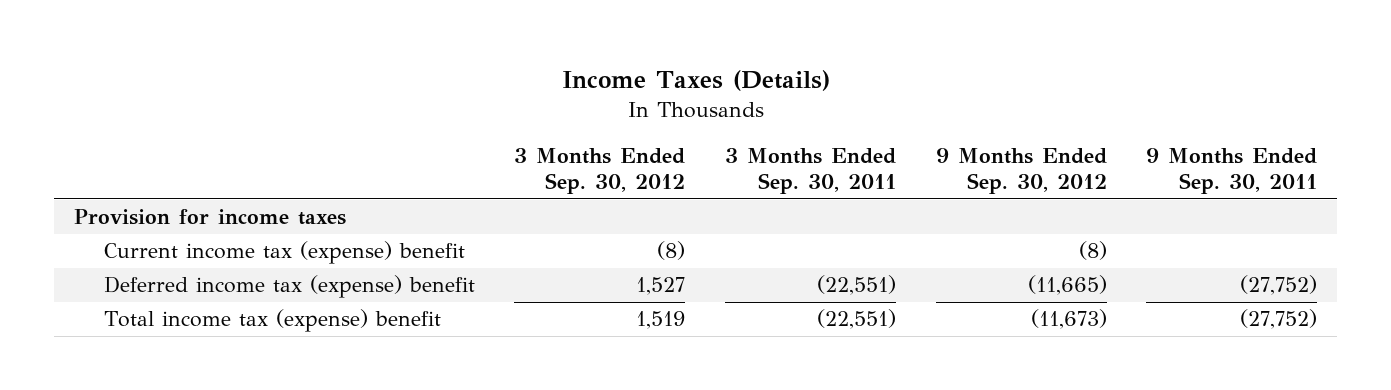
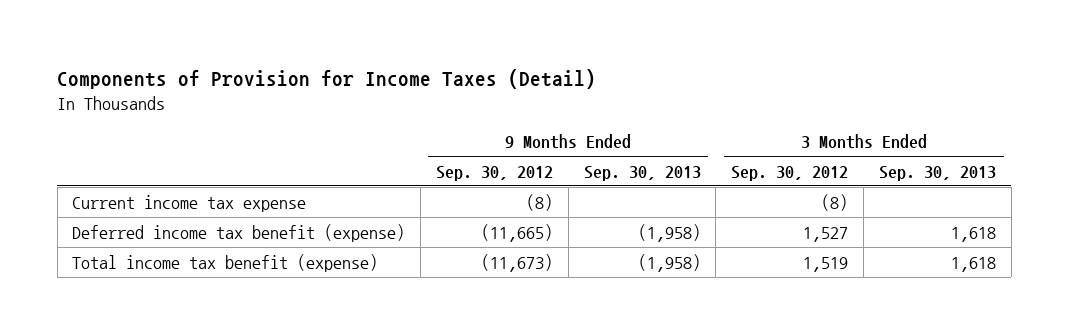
- Income Taxes (Details)
+ Components of Provision for Income Taxes (Detail)
- | 3 Months Ended Sep. 30, 2012 | 3 Months Ended Sep. 30, 2011 | 9 Months Ended Sep. 30, 2012 | 9 Months Ended Sep. 30, 2011
+ | 9 Months Ended Sep. 30, 2012 | 9 Months Ended Sep. 30, 2013 | 3 Months Ended Sep. 30, 2012 | 3 Months Ended Sep. 30, 2013
- Provision for income taxes
- Current income tax (expense) benefit | (8) | | (8) |
- Deferred income tax (expense) benefit | 1,527 | (22,551) | (11,665) | (27,752)
- Total income tax (expense) benefit | 1,519 | (22,551) | (11,673) | (27,752)
+ Current income tax expense | (8) | | (8) |
+ Deferred income tax benefit (expense) | (11,665) | (1,958) | 1,527 | 1,618
+ Total income tax benefit (expense) | (11,673) | (1,958) | 1,519 | 1,618

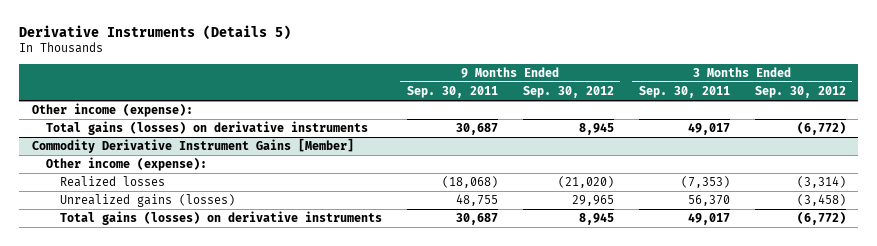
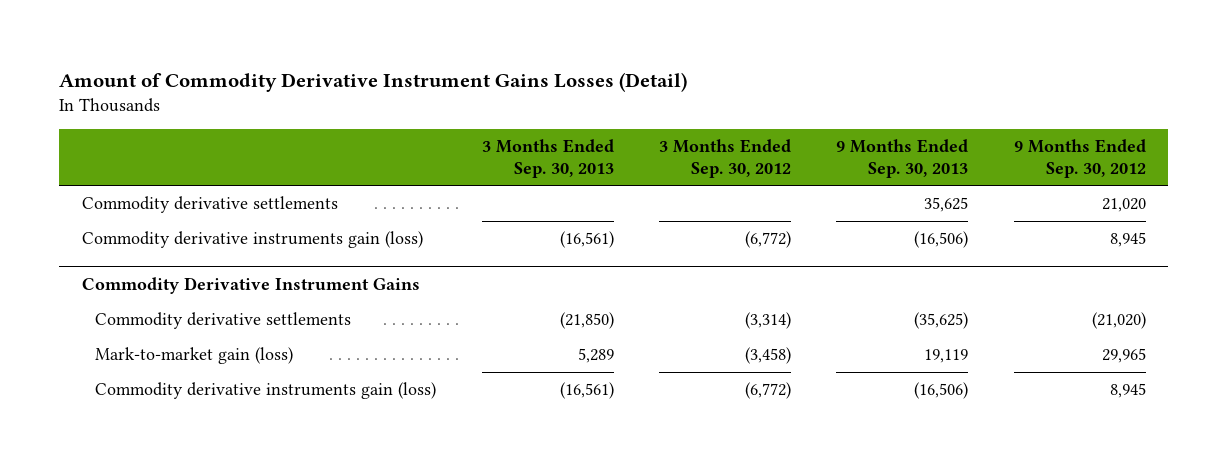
- Derivative Instruments (Details 5)
+ Amount of Commodity Derivative Instrument Gains Losses (Detail)
- | 9 Months Ended Sep. 30, 2011 | 9 Months Ended Sep. 30, 2012 | 3 Months Ended Sep. 30, 2011 | 3 Months Ended Sep. 30, 2012
+ | 3 Months Ended Sep. 30, 2013 | 3 Months Ended Sep. 30, 2012 | 9 Months Ended Sep. 30, 2013 | 9 Months Ended Sep. 30, 2012
- Other income (expense):
- Total gains (losses) on derivative instruments | 30,687 | 8,945 | 49,017 | (6,772)
- Commodity Derivative Instrument Gains [Member]
- Other income (expense):
- Realized losses | (18,068) | (21,020) | (7,353) | (3,314)
- Unrealized gains (losses) | 48,755 | 29,965 | 56,370 | (3,458)
- Total gains (losses) on derivative instruments | 30,687 | 8,945 | 49,017 | (6,772)
+ Commodity derivative settlements | | | 35,625 | 21,020
+ Commodity derivative instruments gain (loss) | (16,561) | (6,772) | (16,506) | 8,945
+ Commodity Derivative Instrument Gains
+ Commodity derivative settlements | (21,850) | (3,314) | (35,625) | (21,020)
+ Mark-to-market gain (loss) | 5,289 | (3,458) | 19,119 | 29,965
+ Commodity derivative instruments gain (loss) | (16,561) | (6,772) | (16,506) | 8,945

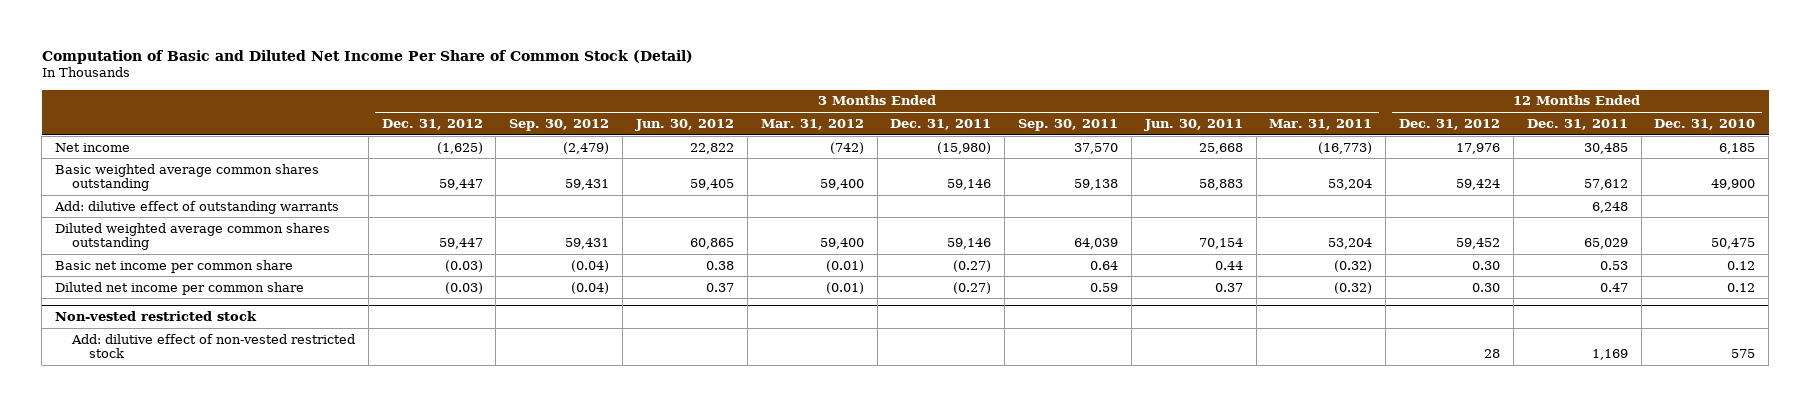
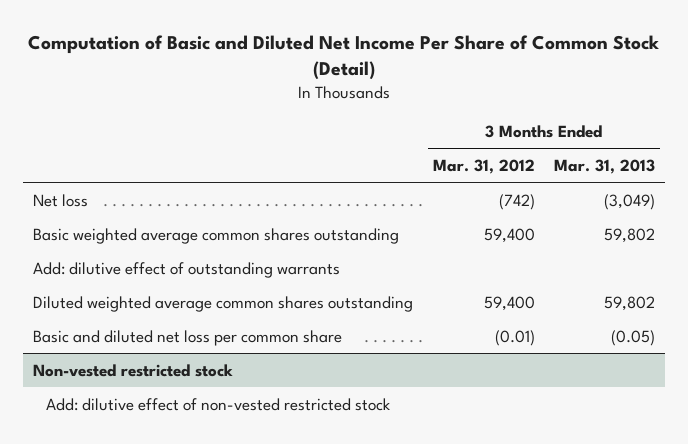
- | 3 Months Ended Dec. 31, 2012 | 3 Months Ended Sep. 30, 2012 | 3 Months Ended Jun. 30, 2012 | 3 Months Ended Mar. 31, 2012 | 3 Months Ended Dec. 31, 2011 | 3 Months Ended Sep. 30, 2011 | 3 Months Ended Jun. 30, 2011 | 3 Months Ended Mar. 31, 2011 | 12 Months Ended Dec. 31, 2012 | 12 Months Ended Dec. 31, 2011 | 12 Months Ended Dec. 31, 2010
+ | 3 Months Ended Mar. 31, 2012 | 3 Months Ended Mar. 31, 2013
- Net income | (1,625) | (2,479) | 22,822 | (742) | (15,980) | 37,570 | 25,668 | (16,773) | 17,976 | 30,485 | 6,185
+ Net loss | (742) | (3,049)
- Basic net income per common share | (0.03) | (0.04) | 0.38 | (0.01) | (0.27) | 0.64 | 0.44 | (0.32) | 0.30 | 0.53 | 0.12
- Diluted net income per common share | (0.03) | (0.04) | 0.37 | (0.01) | (0.27) | 0.59 | 0.37 | (0.32) | 0.30 | 0.47 | 0.12
+ Basic and diluted net loss per common share | (0.01) | (0.05)

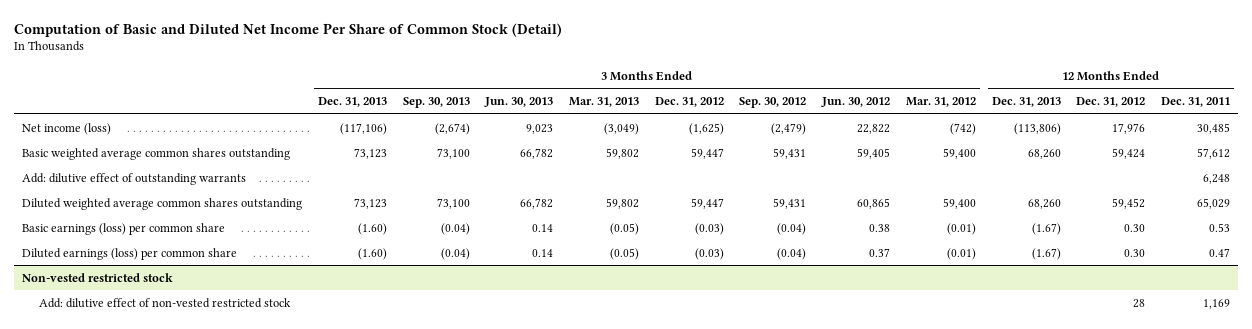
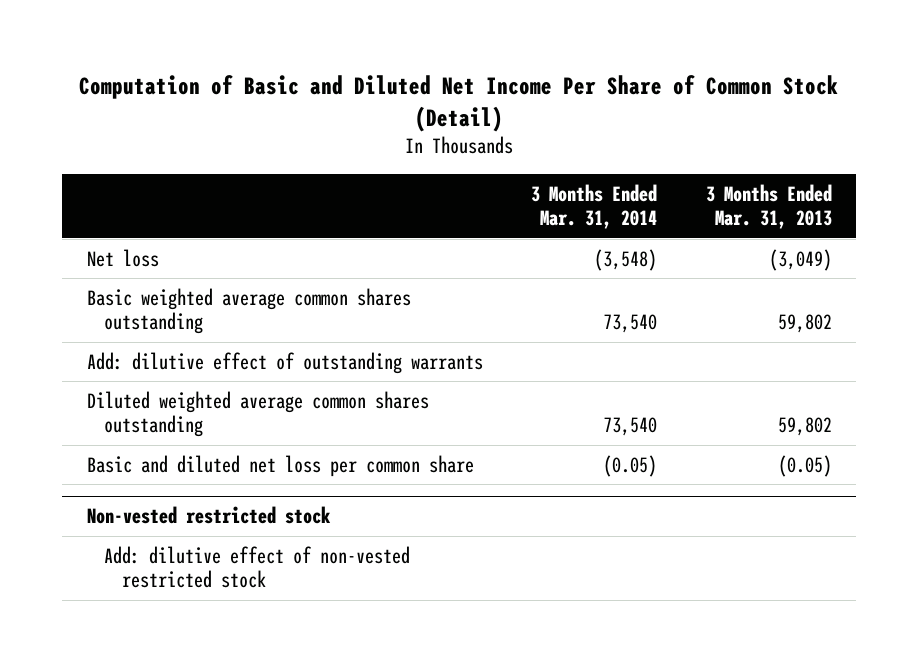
- | 3 Months Ended Dec. 31, 2013 | 3 Months Ended Sep. 30, 2013 | 3 Months Ended Jun. 30, 2013 | 3 Months Ended Mar. 31, 2013 | 3 Months Ended Dec. 31, 2012 | 3 Months Ended Sep. 30, 2012 | 3 Months Ended Jun. 30, 2012 | 3 Months Ended Mar. 31, 2012 | 12 Months Ended Dec. 31, 2013 | 12 Months Ended Dec. 31, 2012 | 12 Months Ended Dec. 31, 2011
+ | 3 Months Ended Mar. 31, 2014 | 3 Months Ended Mar. 31, 2013
- Net income (loss) | (117,106) | (2,674) | 9,023 | (3,049) | (1,625) | (2,479) | 22,822 | (742) | (113,806) | 17,976 | 30,485
+ Net loss | (3,548) | (3,049)
- Basic earnings (loss) per common share | (1.60) | (0.04) | 0.14 | (0.05) | (0.03) | (0.04) | 0.38 | (0.01) | (1.67) | 0.30 | 0.53
- Diluted earnings (loss) per common share | (1.60) | (0.04) | 0.14 | (0.05) | (0.03) | (0.04) | 0.37 | (0.01) | (1.67) | 0.30 | 0.47
+ Basic and diluted net loss per common share | (0.05) | (0.05)

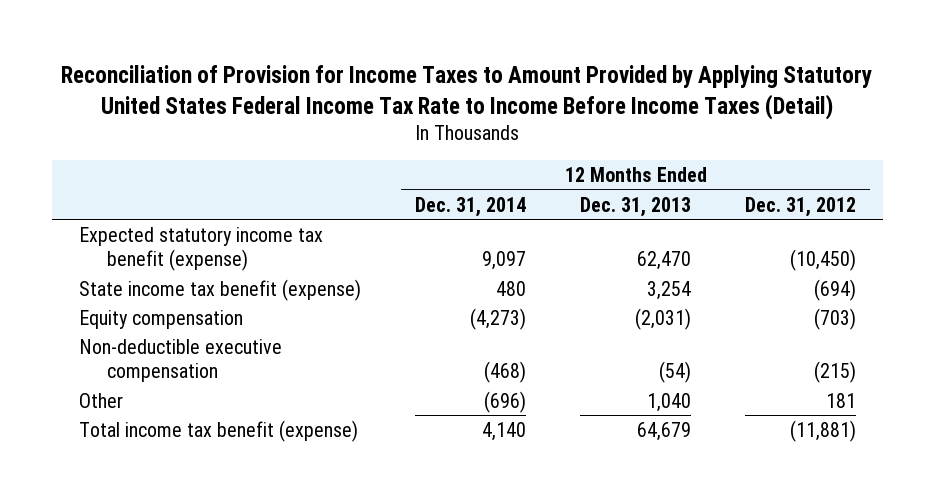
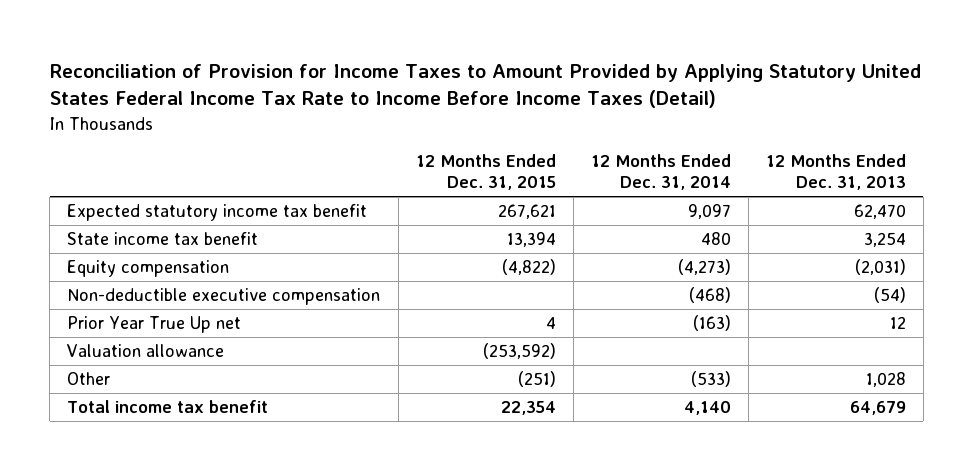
- | 12 Months Ended Dec. 31, 2014 | 12 Months Ended Dec. 31, 2013 | 12 Months Ended Dec. 31, 2012
+ | 12 Months Ended Dec. 31, 2015 | 12 Months Ended Dec. 31, 2014 | 12 Months Ended Dec. 31, 2013
- Expected statutory income tax benefit (expense) | 9,097 | 62,470 | (10,450)
- State income tax benefit (expense) | 480 | 3,254 | (694)
+ Expected statutory income tax benefit | 267,621 | 9,097 | 62,470
+ State income tax benefit | 13,394 | 480 | 3,254
- Other | (696) | 1,040 | 181
- Total income tax benefit (expense) | 4,140 | 64,679 | (11,881)
+ Prior Year True Up net | 4 | (163) | 12
+ Valuation allowance | (253,592) | |
+ Other | (251) | (533) | 1,028
+ Total income tax benefit | 22,354 | 4,140 | 64,679

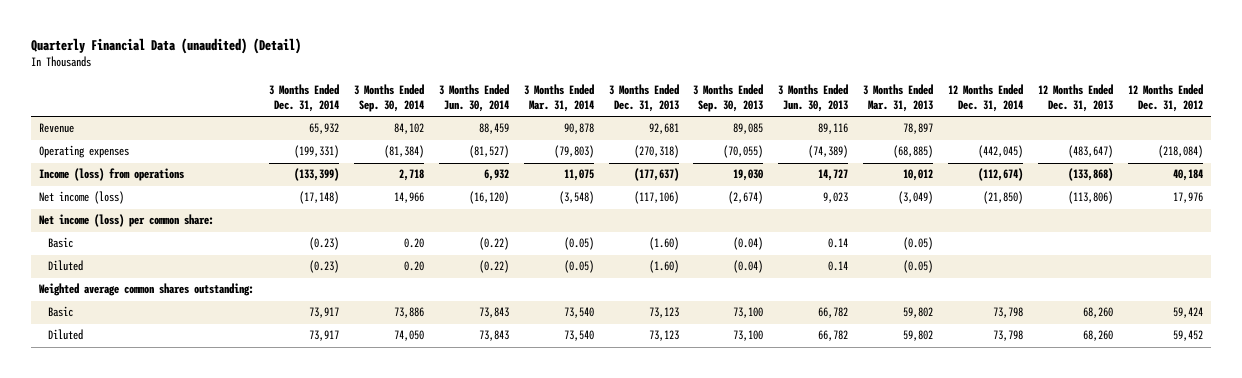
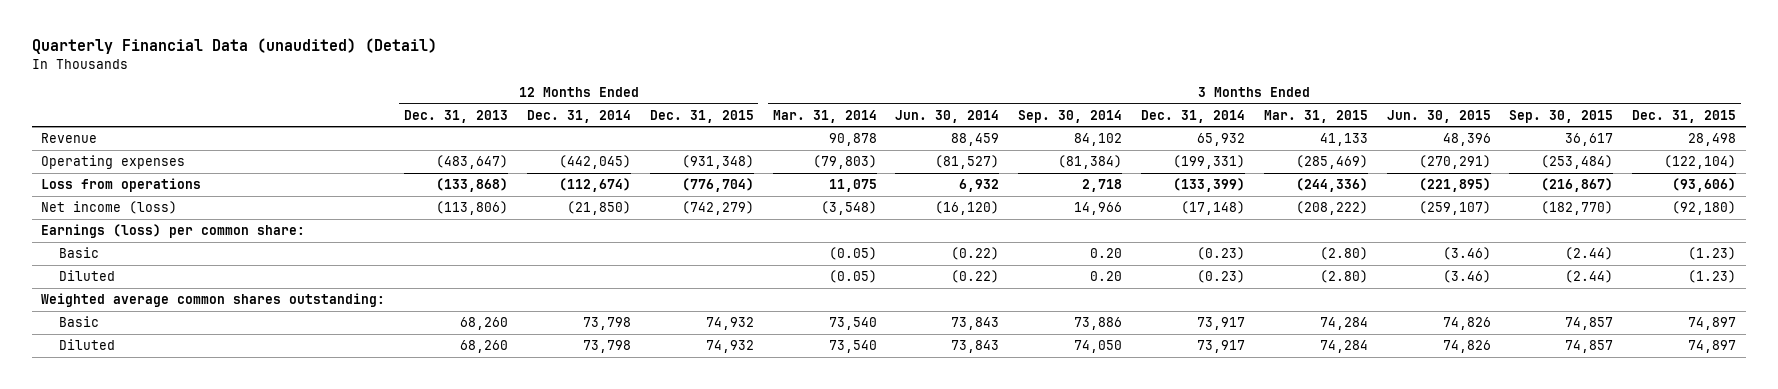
- | 3 Months Ended Dec. 31, 2014 | 3 Months Ended Sep. 30, 2014 | 3 Months Ended Jun. 30, 2014 | 3 Months Ended Mar. 31, 2014 | 3 Months Ended Dec. 31, 2013 | 3 Months Ended Sep. 30, 2013 | 3 Months Ended Jun. 30, 2013 | 3 Months Ended Mar. 31, 2013 | 12 Months Ended Dec. 31, 2014 | 12 Months Ended Dec. 31, 2013 | 12 Months Ended Dec. 31, 2012
+ | 12 Months Ended Dec. 31, 2013 | 12 Months Ended Dec. 31, 2014 | 12 Months Ended Dec. 31, 2015 | 3 Months Ended Mar. 31, 2014 | 3 Months Ended Jun. 30, 2014 | 3 Months Ended Sep. 30, 2014 | 3 Months Ended Dec. 31, 2014 | 3 Months Ended Mar. 31, 2015 | 3 Months Ended Jun. 30, 2015 | 3 Months Ended Sep. 30, 2015 | 3 Months Ended Dec. 31, 2015
- Income (loss) from operations | (133,399) | 2,718 | 6,932 | 11,075 | (177,637) | 19,030 | 14,727 | 10,012 | (112,674) | (133,868) | 40,184
+ Loss from operations | (133,868) | (112,674) | (776,704) | 11,075 | 6,932 | 2,718 | (133,399) | (244,336) | (221,895) | (216,867) | (93,606)
- Net income (loss) per common share:
+ Earnings (loss) per common share:

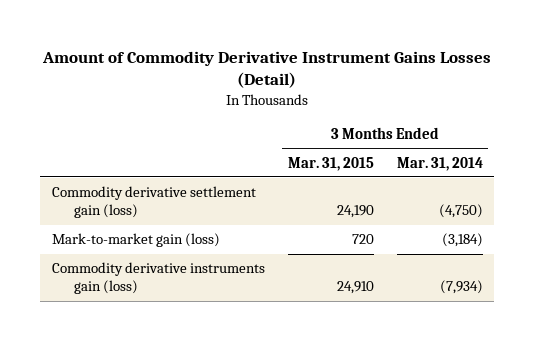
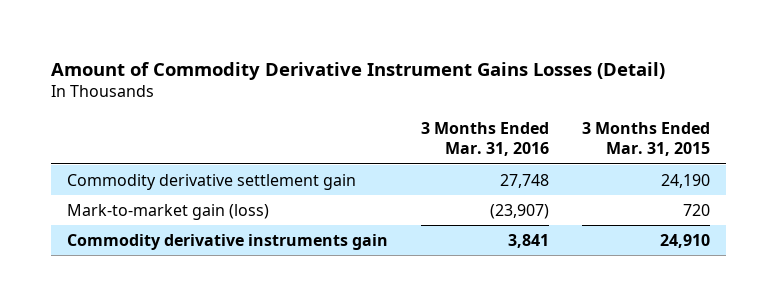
- | 3 Months Ended Mar. 31, 2015 | 3 Months Ended Mar. 31, 2014
+ | 3 Months Ended Mar. 31, 2016 | 3 Months Ended Mar. 31, 2015
- Commodity derivative settlement gain (loss) | 24,190 | (4,750)
+ Commodity derivative settlement gain | 27,748 | 24,190
- Commodity derivative instruments gain (loss) | 24,910 | (7,934)
+ Commodity derivative instruments gain | 3,841 | 24,910

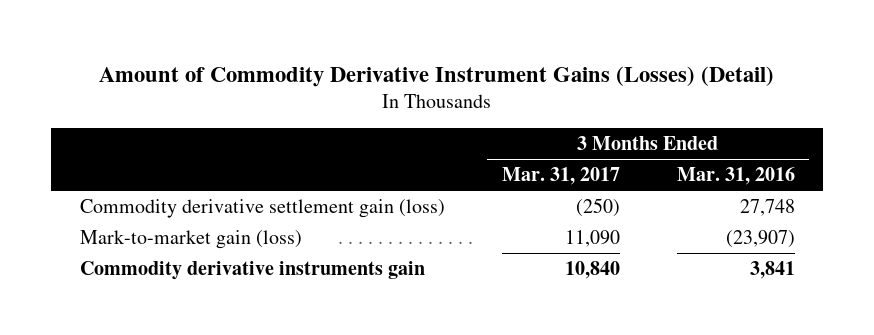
- Amount of Commodity Derivative Instrument Gains Losses (Detail)
+ Amount of Commodity Derivative Instrument Gains (Losses) (Detail)
- | 3 Months Ended Mar. 31, 2016 | 3 Months Ended Mar. 31, 2015
+ | 3 Months Ended Mar. 31, 2017 | 3 Months Ended Mar. 31, 2016
- Commodity derivative settlement gain | 27,748 | 24,190
+ Commodity derivative settlement gain (loss) | (250) | 27,748

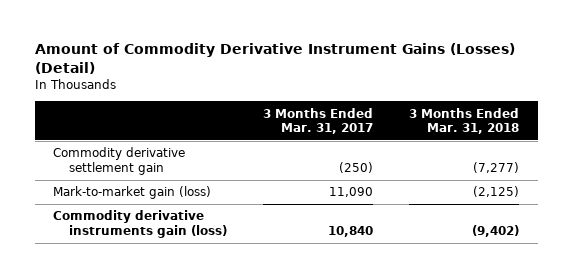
- | 3 Months Ended Mar. 31, 2017 | 3 Months Ended Mar. 31, 2016
+ | 3 Months Ended Mar. 31, 2017 | 3 Months Ended Mar. 31, 2018
- Commodity derivative settlement gain (loss) | (250) | 27,748
+ Commodity derivative settlement gain | (250) | (7,277)
- Commodity derivative instruments gain | 10,840 | 3,841
+ Commodity derivative instruments gain (loss) | 10,840 | (9,402)

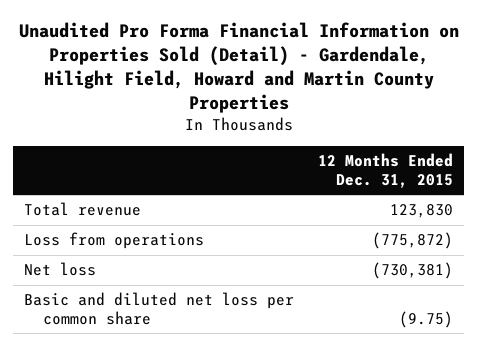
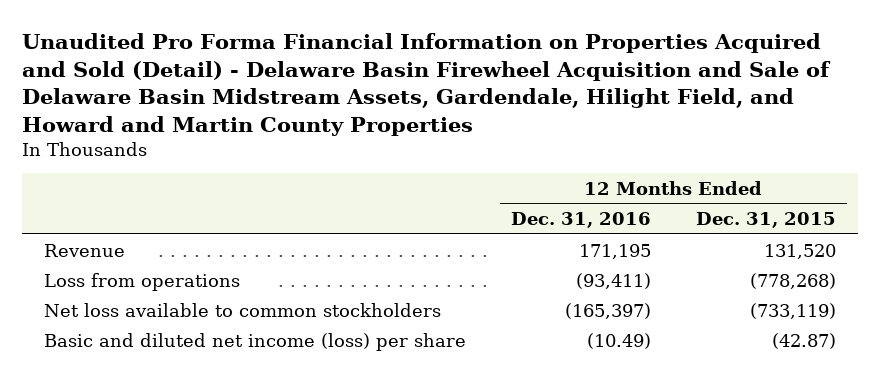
- Unaudited Pro Forma Financial Information on Properties Sold (Detail) - Gardendale, Hilight Field, Howard and Martin County Properties
+ Unaudited Pro Forma Financial Information on Properties Acquired and Sold (Detail) - Delaware Basin Firewheel Acquisition and Sale of Delaware Basin Midstream Assets, Gardendale, Hilight Field, and Howard and Martin County Properties
- | 12 Months Ended Dec. 31, 2015
+ | 12 Months Ended Dec. 31, 2016 | 12 Months Ended Dec. 31, 2015
- Total revenue | 123,830
- Loss from operations | (775,872)
- Net loss | (730,381)
- Basic and diluted net loss per common share | (9.75)
+ Revenue | 171,195 | 131,520
+ Loss from operations | (93,411) | (778,268)
+ Net loss available to common stockholders | (165,397) | (733,119)
+ Basic and diluted net income (loss) per share | (10.49) | (42.87)

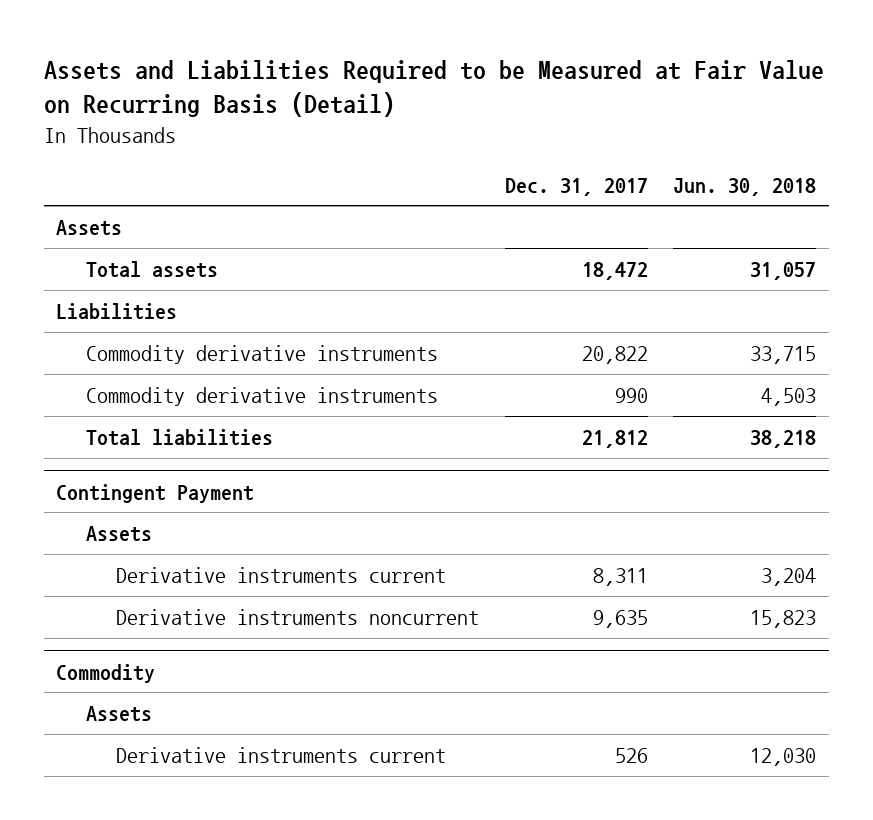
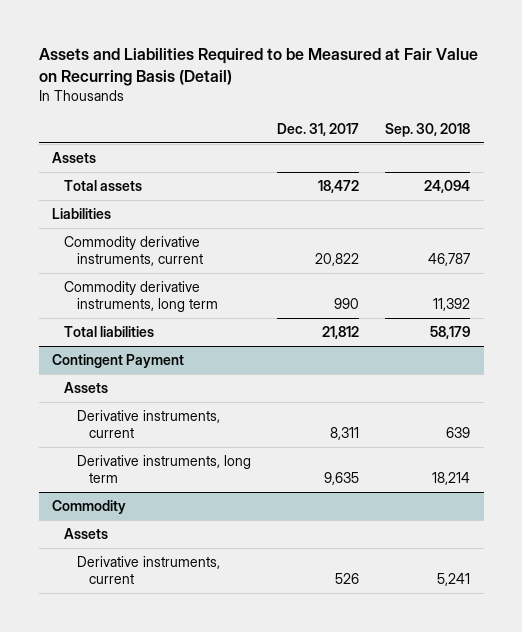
- | Dec. 31, 2017 | Jun. 30, 2018
+ | Dec. 31, 2017 | Sep. 30, 2018
- Commodity derivative instruments | 20,822 | 33,715
- Commodity derivative instruments | 990 | 4,503
+ Commodity derivative instruments, current | 20,822 | 46,787
+ Commodity derivative instruments, long term | 990 | 11,392
@ Contingent Payment
- Derivative instruments current | 8,311 | 3,204
- Derivative instruments noncurrent | 9,635 | 15,823
+ Derivative instruments, current | 8,311 | 639
+ Derivative instruments, long term | 9,635 | 18,214
@ Commodity
- Derivative instruments current | 526 | 12,030
+ Derivative instruments, current | 526 | 5,241

